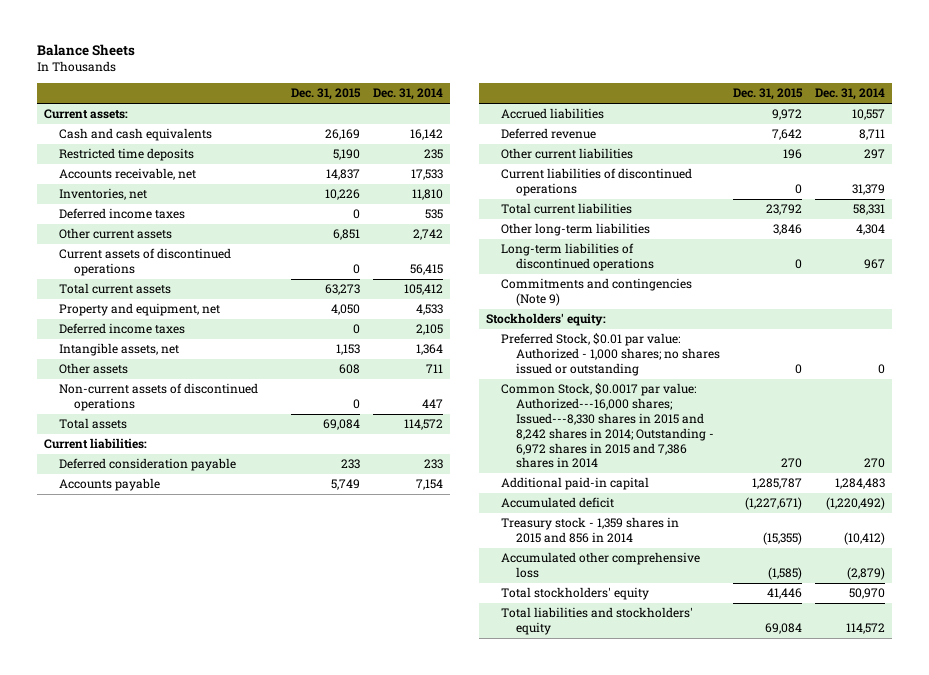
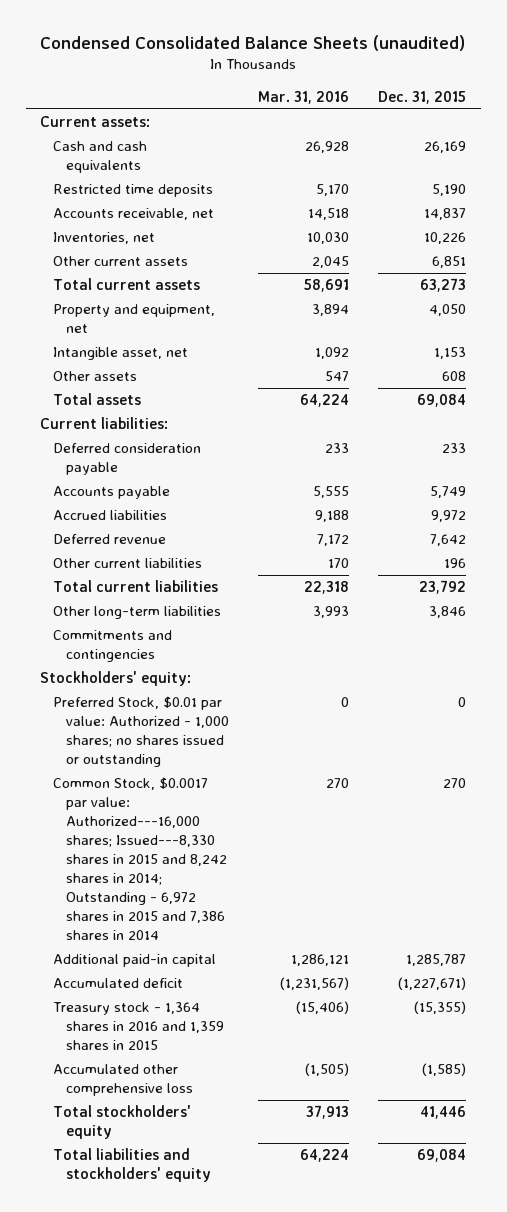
- Balance Sheets
+ Condensed Consolidated Balance Sheets (unaudited)
- | Dec. 31, 2015 | Dec. 31, 2014
+ | Mar. 31, 2016 | Dec. 31, 2015
- Deferred income taxes | 0 | 535
- Current assets of discontinued operations | 0 | 56,415
- Deferred income taxes | 0 | 2,105
- Intangible assets, net | 1,153 | 1,364
+ Intangible asset, net | 1,092 | 1,153
- Non-current assets of discontinued operations | 0 | 447
- Current liabilities of discontinued operations | 0 | 31,379
- Long-term liabilities of discontinued operations | 0 | 967
- Commitments and contingencies (Note 9)
+ Commitments and contingencies
- Treasury stock - 1,359 shares in 2015 and 856 in 2014 | (15,355) | (10,412)
+ Treasury stock - 1,364 shares in 2016 and 1,359 shares in 2015 | (15,406) | (15,355)

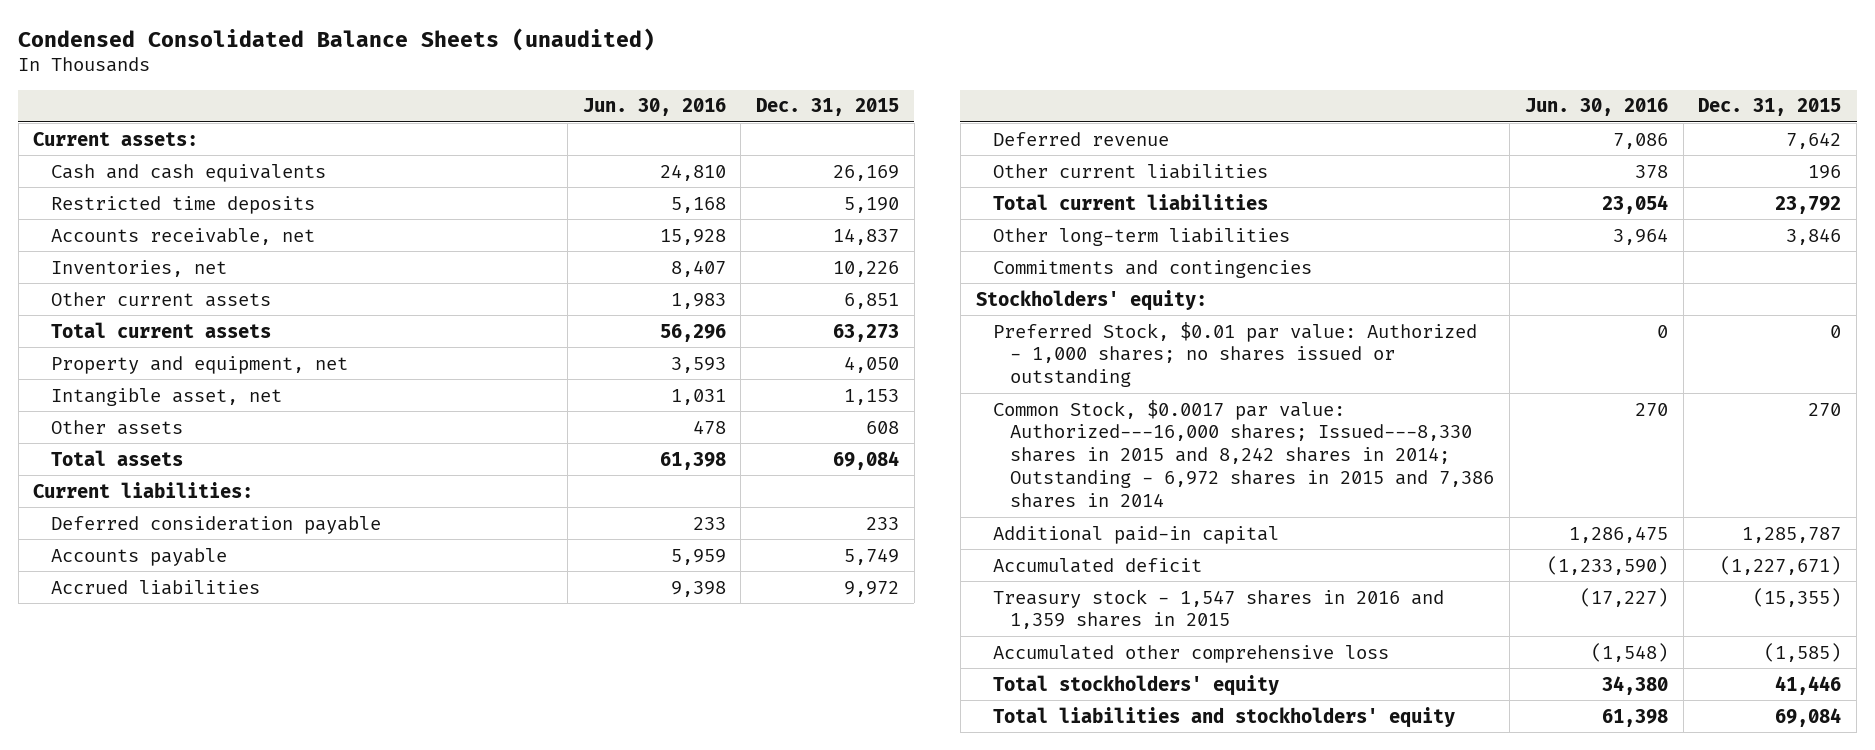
- | Mar. 31, 2016 | Dec. 31, 2015
+ | Jun. 30, 2016 | Dec. 31, 2015
- Treasury stock - 1,364 shares in 2016 and 1,359 shares in 2015 | (15,406) | (15,355)
+ Treasury stock - 1,547 shares in 2016 and 1,359 shares in 2015 | (17,227) | (15,355)

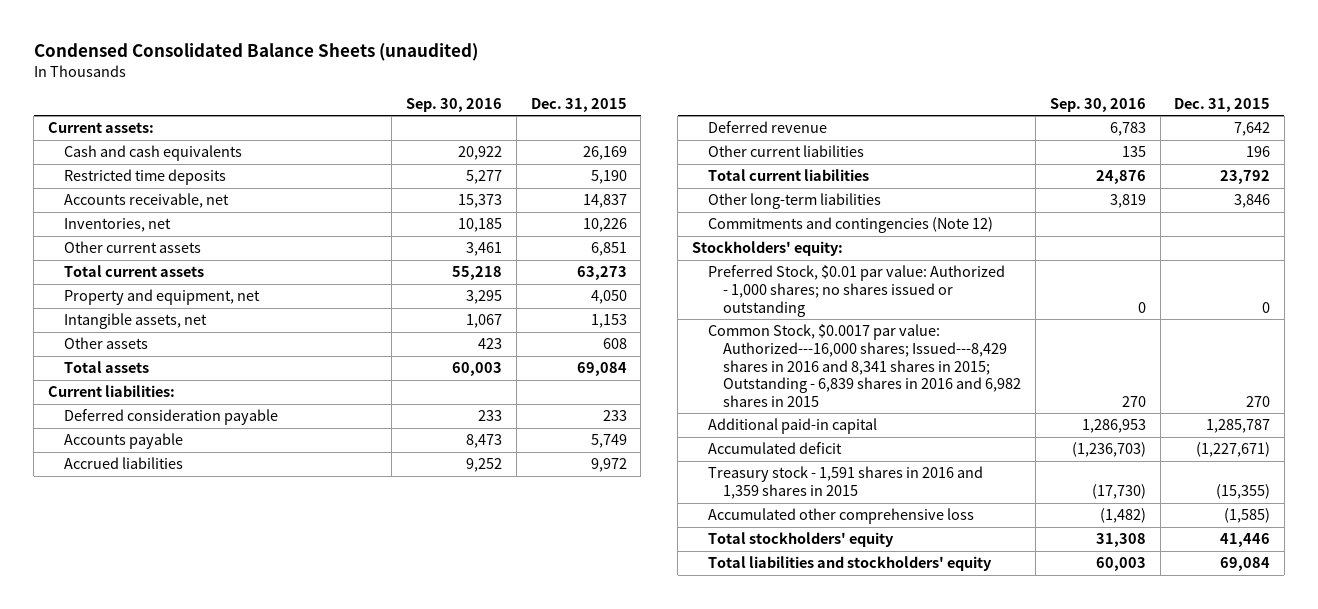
- | Jun. 30, 2016 | Dec. 31, 2015
+ | Sep. 30, 2016 | Dec. 31, 2015
- Intangible asset, net | 1,031 | 1,153
+ Intangible assets, net | 1,067 | 1,153
- Commitments and contingencies
+ Commitments and contingencies (Note 12)
- Common Stock, $0.0017 par value: Authorized---16,000 shares; Issued---8,330 shares in 2015 and 8,242 shares in 2014; Outstanding - 6,972 shares in 2015 and 7,386 shares in 2014 | 270 | 270
+ Common Stock, $0.0017 par value: Authorized---16,000 shares; Issued---8,429 shares in 2016 and 8,341 shares in 2015; Outstanding - 6,839 shares in 2016 and 6,982 shares in 2015 | 270 | 270
- Treasury stock - 1,547 shares in 2016 and 1,359 shares in 2015 | (17,227) | (15,355)
+ Treasury stock - 1,591 shares in 2016 and 1,359 shares in 2015 | (17,730) | (15,355)

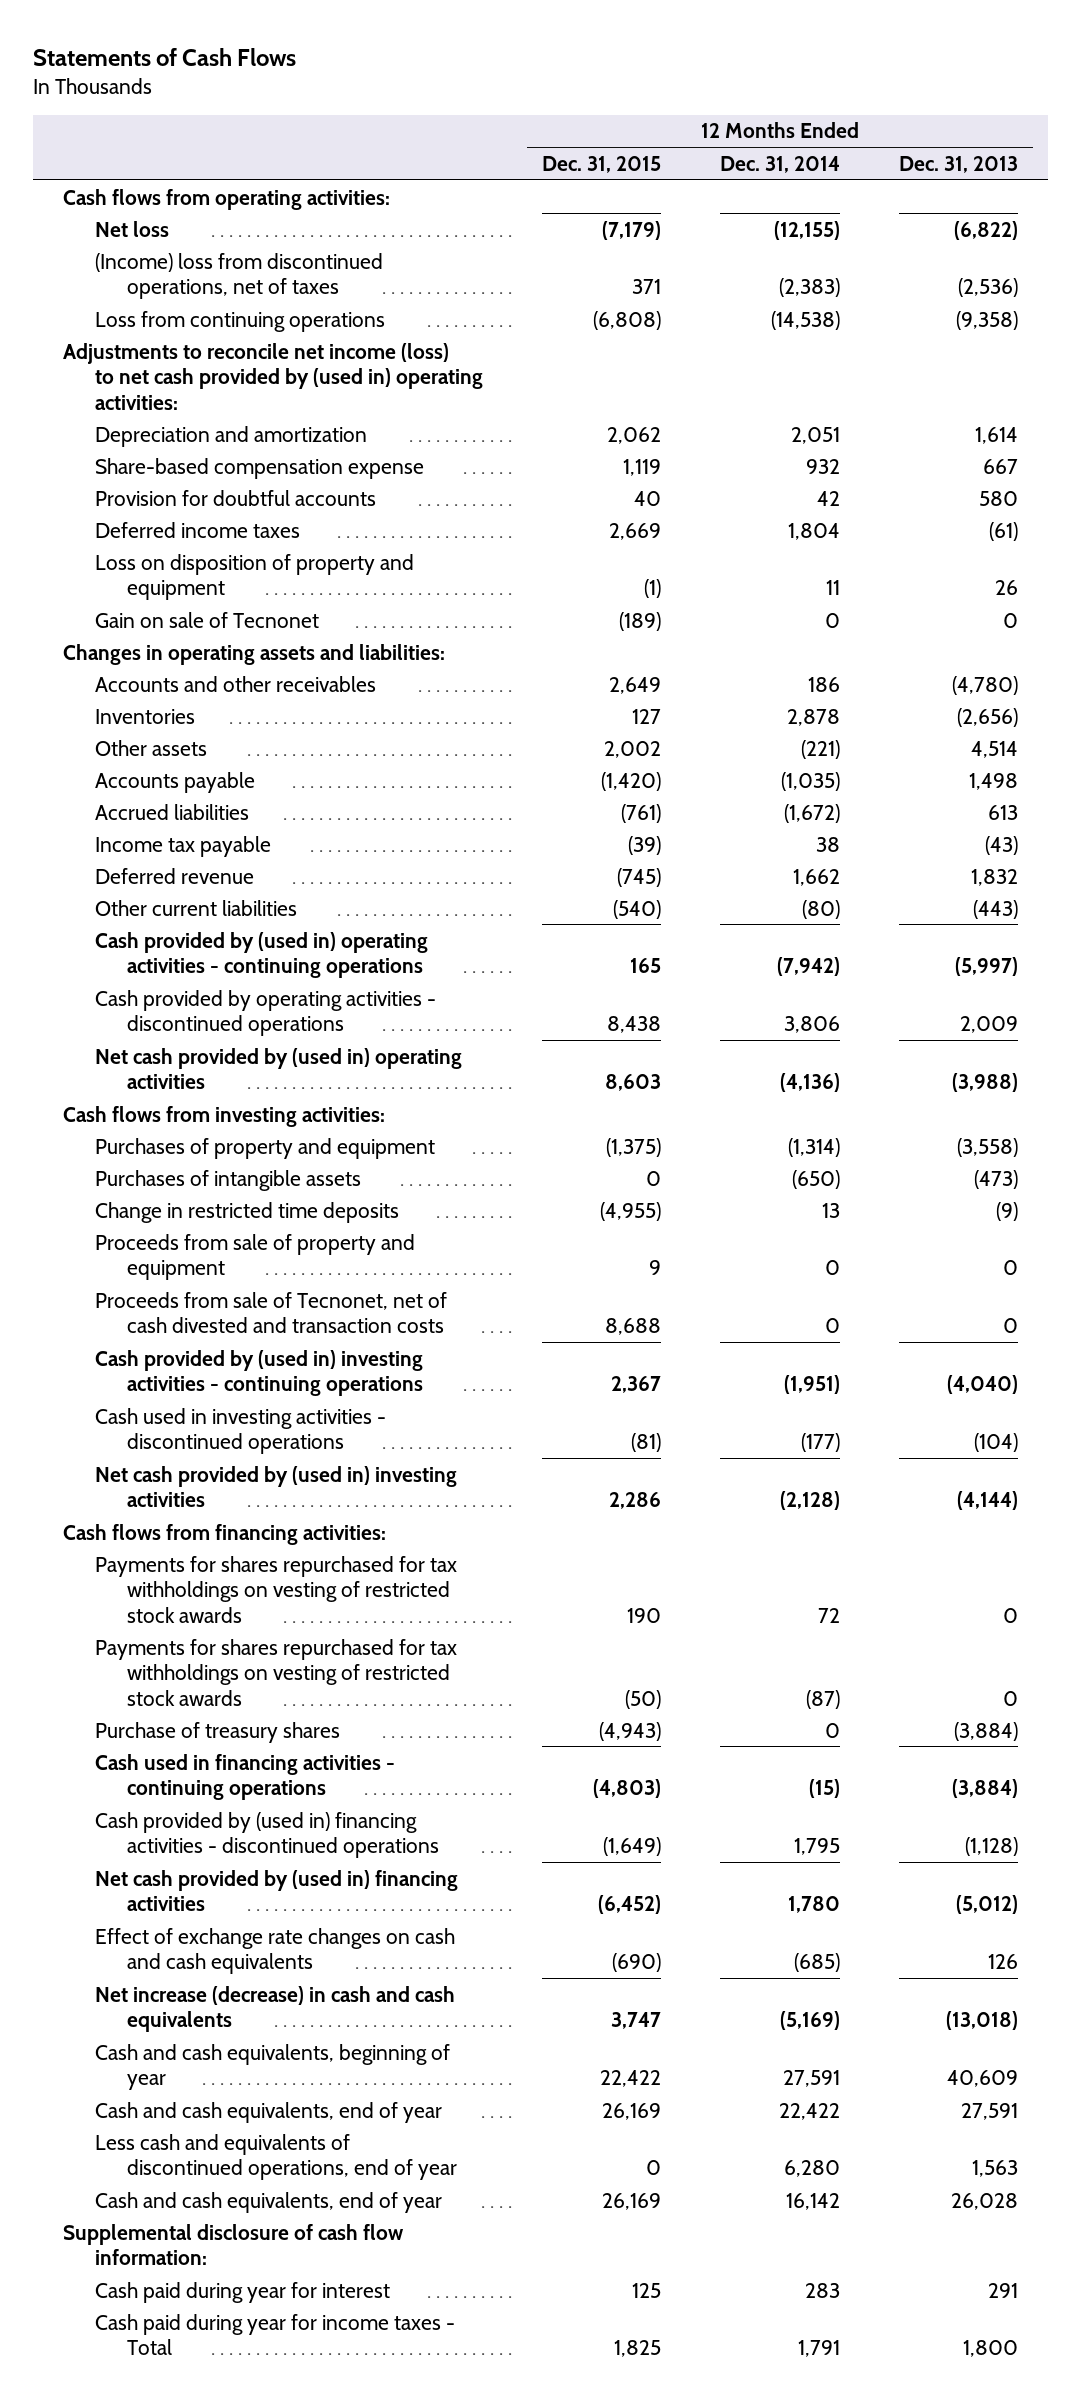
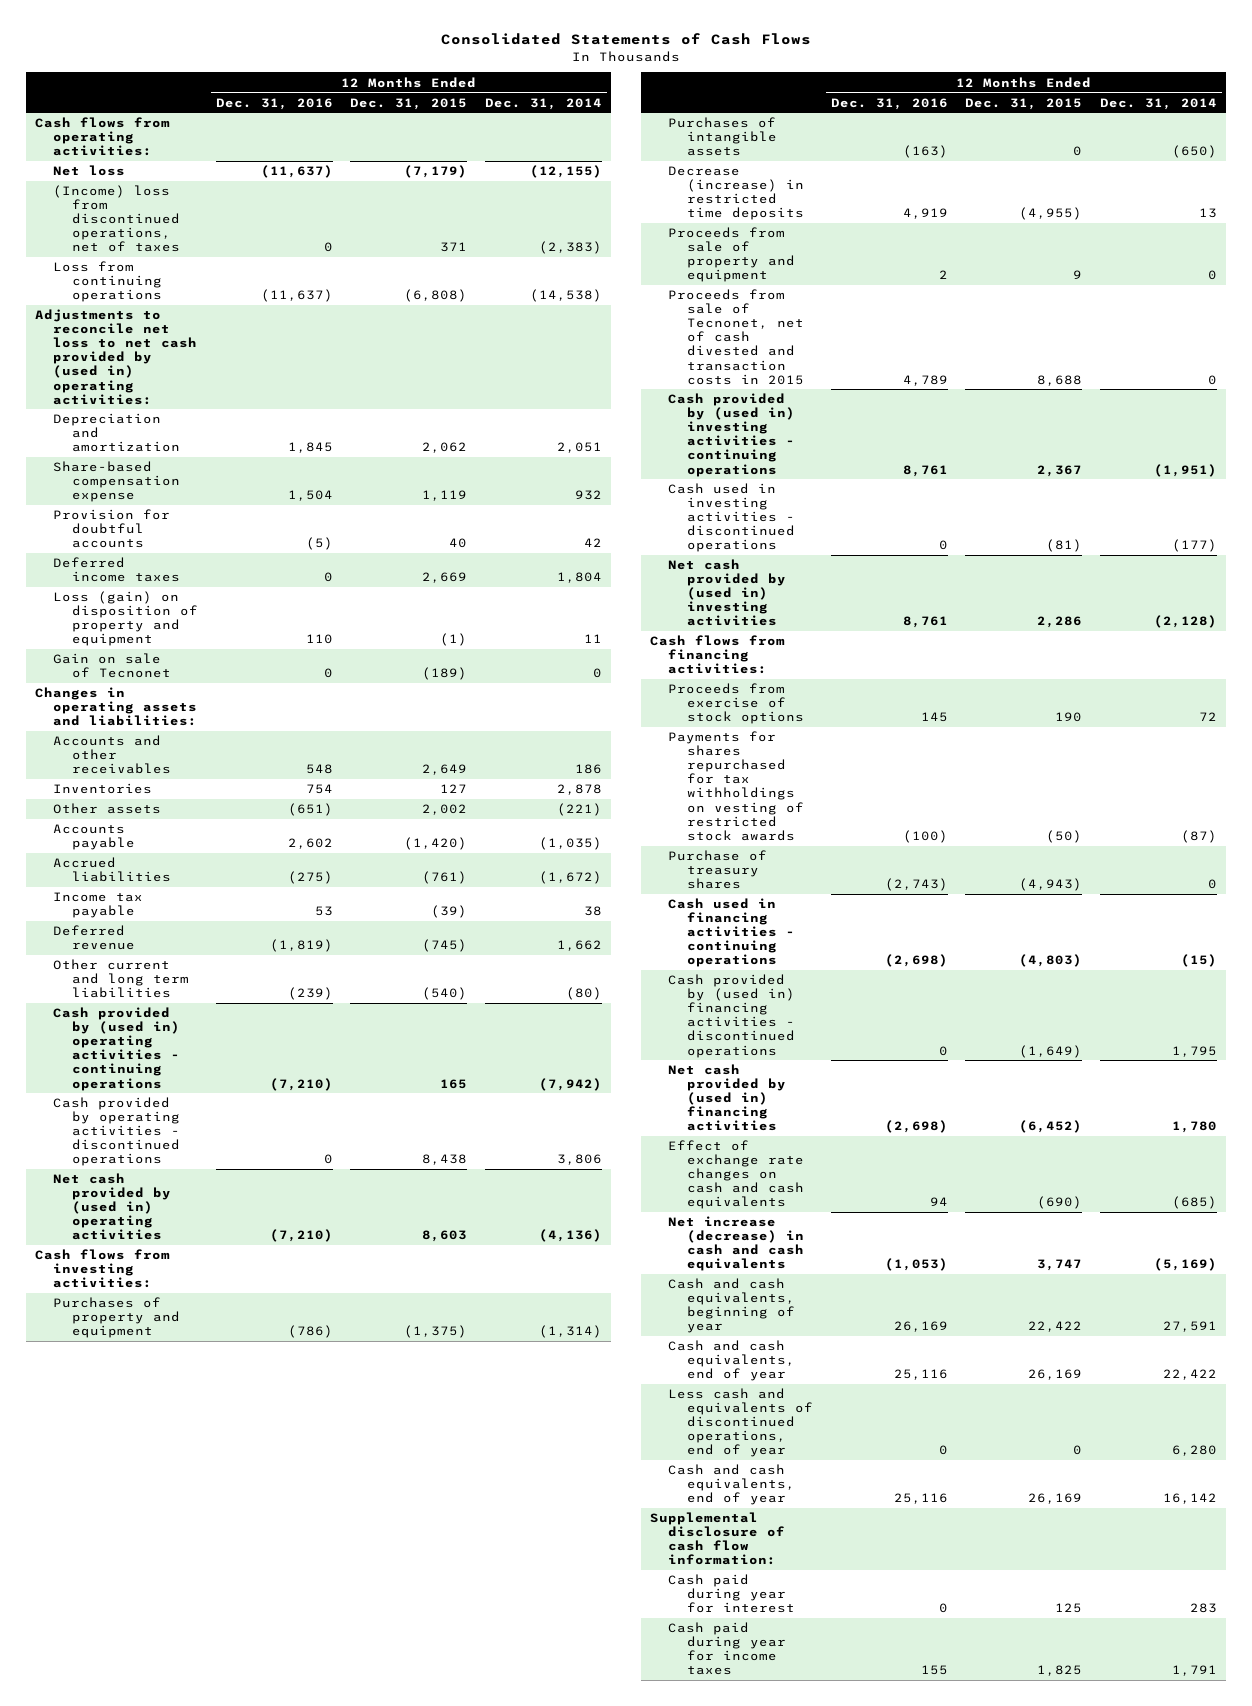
- Statements of Cash Flows
+ Consolidated Statements of Cash Flows
- | 12 Months Ended Dec. 31, 2015 | 12 Months Ended Dec. 31, 2014 | 12 Months Ended Dec. 31, 2013
+ | 12 Months Ended Dec. 31, 2016 | 12 Months Ended Dec. 31, 2015 | 12 Months Ended Dec. 31, 2014
- Adjustments to reconcile net income (loss) to net cash provided by (used in) operating activities:
+ Adjustments to reconcile net loss to net cash provided by (used in) operating activities:
- Loss on disposition of property and equipment | (1) | 11 | 26
+ Loss (gain) on disposition of property and equipment | 110 | (1) | 11
- Other current liabilities | (540) | (80) | (443)
+ Other current and long term liabilities | (239) | (540) | (80)
- Change in restricted time deposits | (4,955) | 13 | (9)
+ Decrease (increase) in restricted time deposits | 4,919 | (4,955) | 13
- Proceeds from sale of Tecnonet, net of cash divested and transaction costs | 8,688 | 0 | 0
+ Proceeds from sale of Tecnonet, net of cash divested and transaction costs in 2015 | 4,789 | 8,688 | 0
- Payments for shares repurchased for tax withholdings on vesting of restricted stock awards | 190 | 72 | 0
+ Proceeds from exercise of stock options | 145 | 190 | 72
- Cash paid during year for income taxes - Total | 1,825 | 1,791 | 1,800
+ Cash paid during year for income taxes | 155 | 1,825 | 1,791

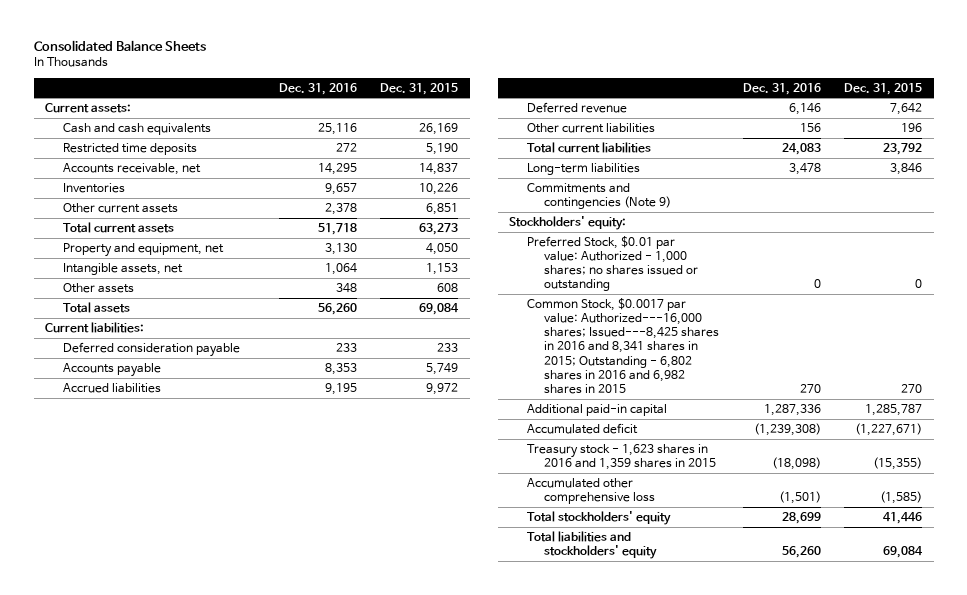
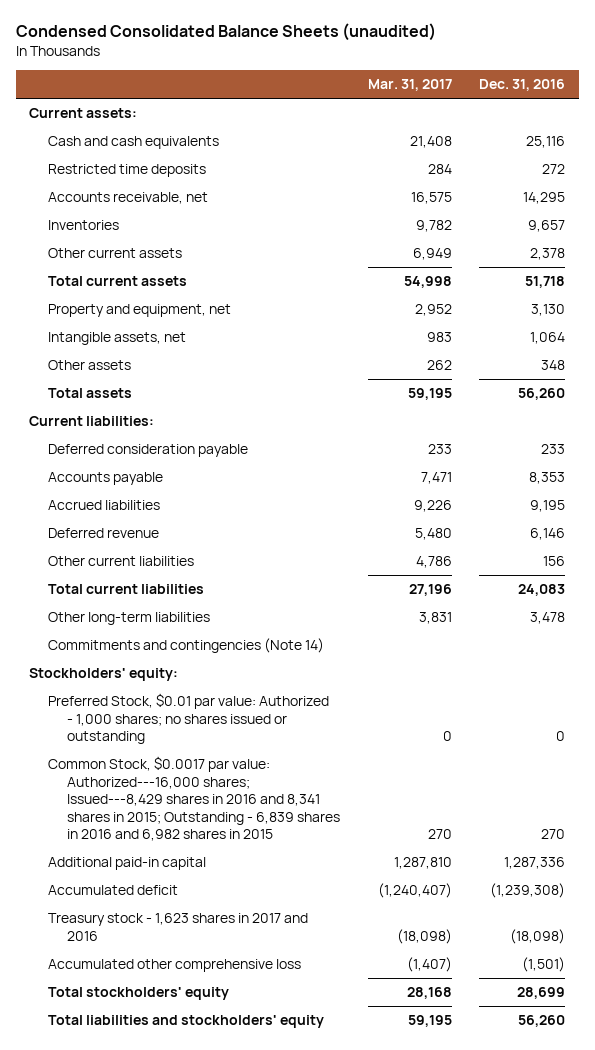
- Consolidated Balance Sheets
+ Condensed Consolidated Balance Sheets (unaudited)
- | Dec. 31, 2016 | Dec. 31, 2015
+ | Mar. 31, 2017 | Dec. 31, 2016
- Long-term liabilities | 3,478 | 3,846
- Commitments and contingencies (Note 9)
+ Other long-term liabilities | 3,831 | 3,478
+ Commitments and contingencies (Note 14)
- Common Stock, $0.0017 par value: Authorized---16,000 shares; Issued---8,425 shares in 2016 and 8,341 shares in 2015; Outstanding - 6,802 shares in 2016 and 6,982 shares in 2015 | 270 | 270
+ Common Stock, $0.0017 par value: Authorized---16,000 shares; Issued---8,429 shares in 2016 and 8,341 shares in 2015; Outstanding - 6,839 shares in 2016 and 6,982 shares in 2015 | 270 | 270
- Treasury stock - 1,623 shares in 2016 and 1,359 shares in 2015 | (18,098) | (15,355)
+ Treasury stock - 1,623 shares in 2017 and 2016 | (18,098) | (18,098)

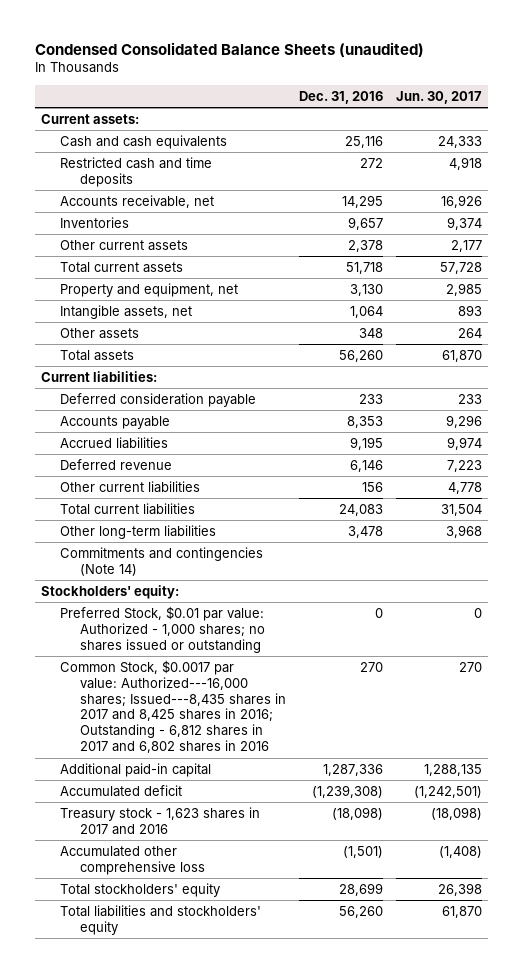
- | Mar. 31, 2017 | Dec. 31, 2016
+ | Dec. 31, 2016 | Jun. 30, 2017
- Restricted time deposits | 284 | 272
+ Restricted cash and time deposits | 272 | 4,918
- Common Stock, $0.0017 par value: Authorized---16,000 shares; Issued---8,429 shares in 2016 and 8,341 shares in 2015; Outstanding - 6,839 shares in 2016 and 6,982 shares in 2015 | 270 | 270
+ Common Stock, $0.0017 par value: Authorized---16,000 shares; Issued---8,435 shares in 2017 and 8,425 shares in 2016; Outstanding - 6,812 shares in 2017 and 6,802 shares in 2016 | 270 | 270

